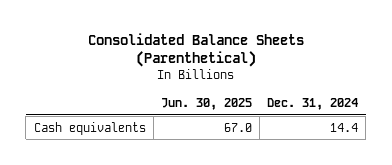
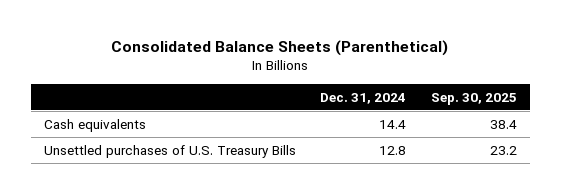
- | Jun. 30, 2025 | Dec. 31, 2024
+ | Dec. 31, 2024 | Sep. 30, 2025
+ Unsettled purchases of U.S. Treasury Bills | 12.8 | 23.2

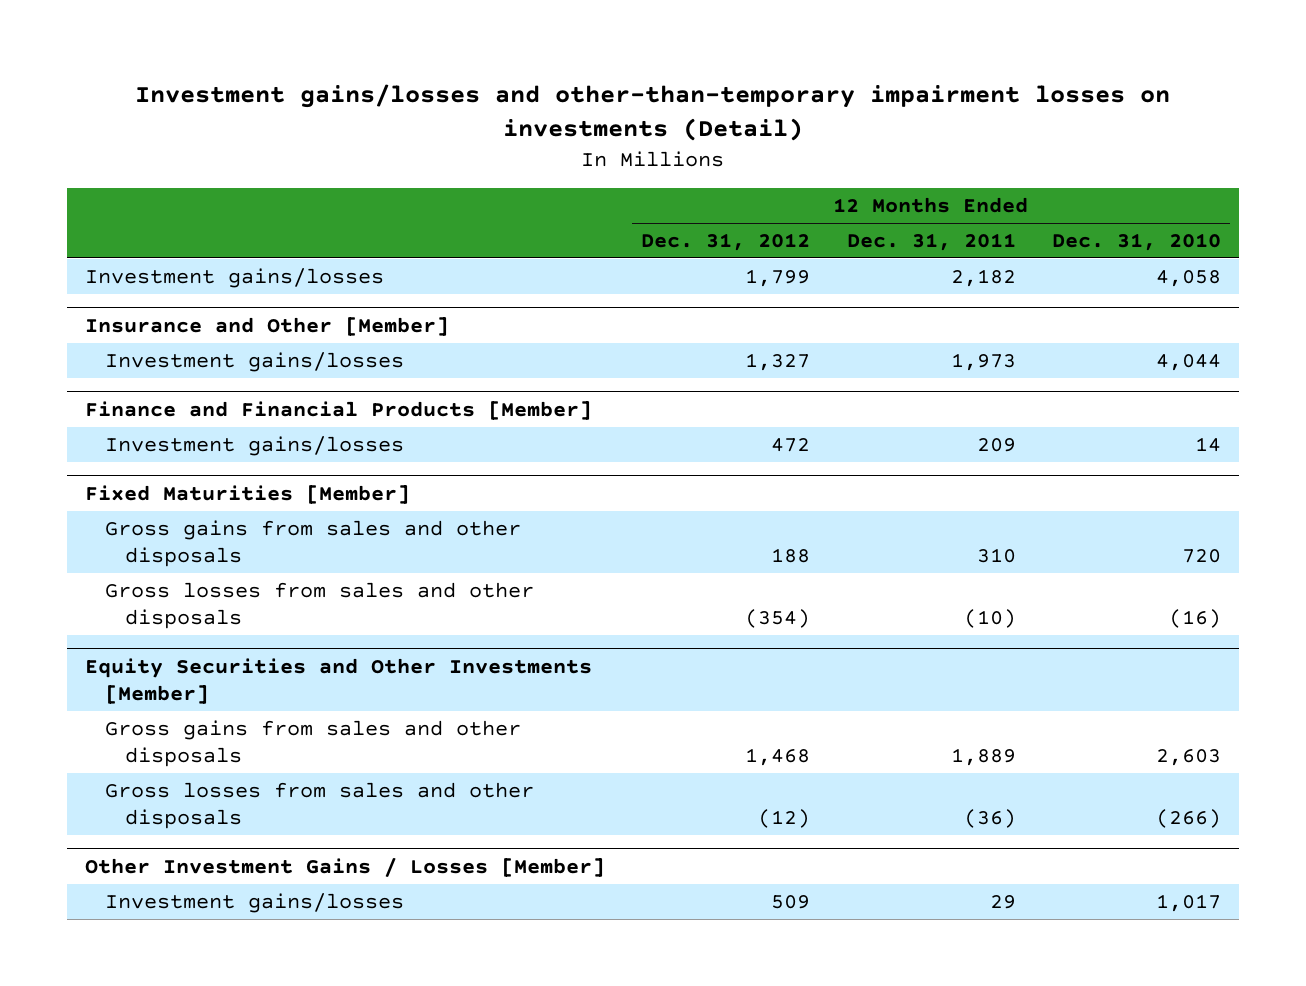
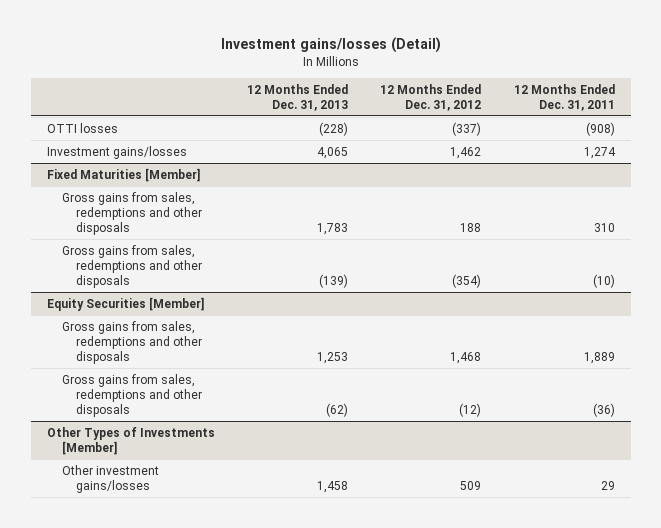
- Investment gains/losses and other-than-temporary impairment losses on investments (Detail)
+ Investment gains/losses (Detail)
- | 12 Months Ended Dec. 31, 2012 | 12 Months Ended Dec. 31, 2011 | 12 Months Ended Dec. 31, 2010
+ | 12 Months Ended Dec. 31, 2013 | 12 Months Ended Dec. 31, 2012 | 12 Months Ended Dec. 31, 2011
- Investment gains/losses | 1,799 | 2,182 | 4,058
- Insurance and Other [Member]
- Investment gains/losses | 1,327 | 1,973 | 4,044
- Finance and Financial Products [Member]
- Investment gains/losses | 472 | 209 | 14
+ OTTI losses | (228) | (337) | (908)
+ Investment gains/losses | 4,065 | 1,462 | 1,274
@ Fixed Maturities [Member]
- Gross gains from sales and other disposals | 188 | 310 | 720
- Gross losses from sales and other disposals | (354) | (10) | (16)
- Equity Securities and Other Investments [Member]
- Gross gains from sales and other disposals | 1,468 | 1,889 | 2,603
- Gross losses from sales and other disposals | (12) | (36) | (266)
- Other Investment Gains / Losses [Member]
- Investment gains/losses | 509 | 29 | 1,017
@ Fixed Maturities [Member]
+ Gross gains from sales, redemptions and other disposals | 1,783 | 188 | 310
+ Gross gains from sales, redemptions and other disposals | (139) | (354) | (10)
+ Equity Securities [Member]
+ Gross gains from sales, redemptions and other disposals | 1,253 | 1,468 | 1,889
+ Gross gains from sales, redemptions and other disposals | (62) | (12) | (36)
+ Other Types of Investments [Member]
+ Other investment gains/losses | 1,458 | 509 | 29

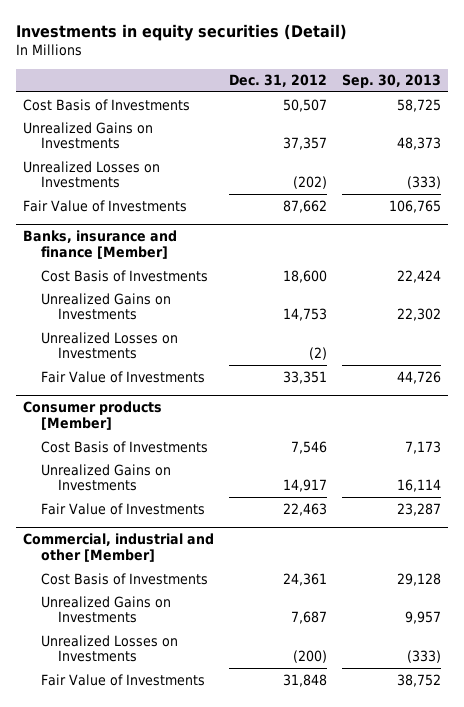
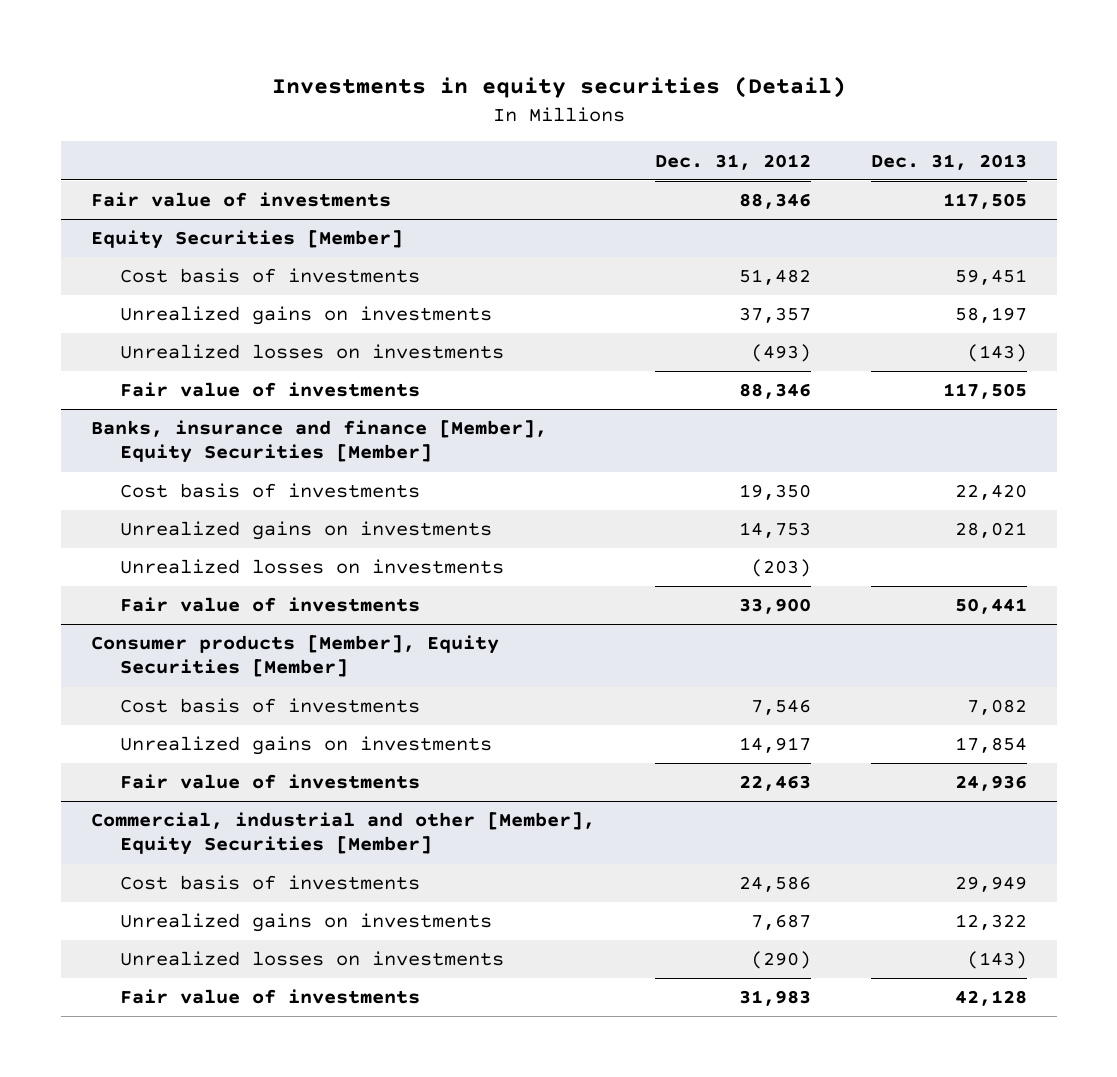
- | Dec. 31, 2012 | Sep. 30, 2013
+ | Dec. 31, 2012 | Dec. 31, 2013
- Cost Basis of Investments | 50,507 | 58,725
- Unrealized Gains on Investments | 37,357 | 48,373
- Unrealized Losses on Investments | (202) | (333)
- Fair Value of Investments | 87,662 | 106,765
- Banks, insurance and finance [Member]
- Cost Basis of Investments | 18,600 | 22,424
- Unrealized Gains on Investments | 14,753 | 22,302
- Unrealized Losses on Investments | (2) |
- Fair Value of Investments | 33,351 | 44,726
- Consumer products [Member]
- Cost Basis of Investments | 7,546 | 7,173
- Unrealized Gains on Investments | 14,917 | 16,114
- Fair Value of Investments | 22,463 | 23,287
- Commercial, industrial and other [Member]
- Cost Basis of Investments | 24,361 | 29,128
- Unrealized Gains on Investments | 7,687 | 9,957
- Unrealized Losses on Investments | (200) | (333)
- Fair Value of Investments | 31,848 | 38,752
+ Fair value of investments | 88,346 | 117,505
+ Equity Securities [Member]
+ Cost basis of investments | 51,482 | 59,451
+ Unrealized gains on investments | 37,357 | 58,197
+ Unrealized losses on investments | (493) | (143)
+ Fair value of investments | 88,346 | 117,505
+ Banks, insurance and finance [Member], Equity Securities [Member]
+ Cost basis of investments | 19,350 | 22,420
+ Unrealized gains on investments | 14,753 | 28,021
+ Unrealized losses on investments | (203) |
+ Fair value of investments | 33,900 | 50,441
+ Consumer products [Member], Equity Securities [Member]
+ Cost basis of investments | 7,546 | 7,082
+ Unrealized gains on investments | 14,917 | 17,854
+ Fair value of investments | 22,463 | 24,936
+ Commercial, industrial and other [Member], Equity Securities [Member]
+ Cost basis of investments | 24,586 | 29,949
+ Unrealized gains on investments | 7,687 | 12,322
+ Unrealized losses on investments | (290) | (143)
+ Fair value of investments | 31,983 | 42,128

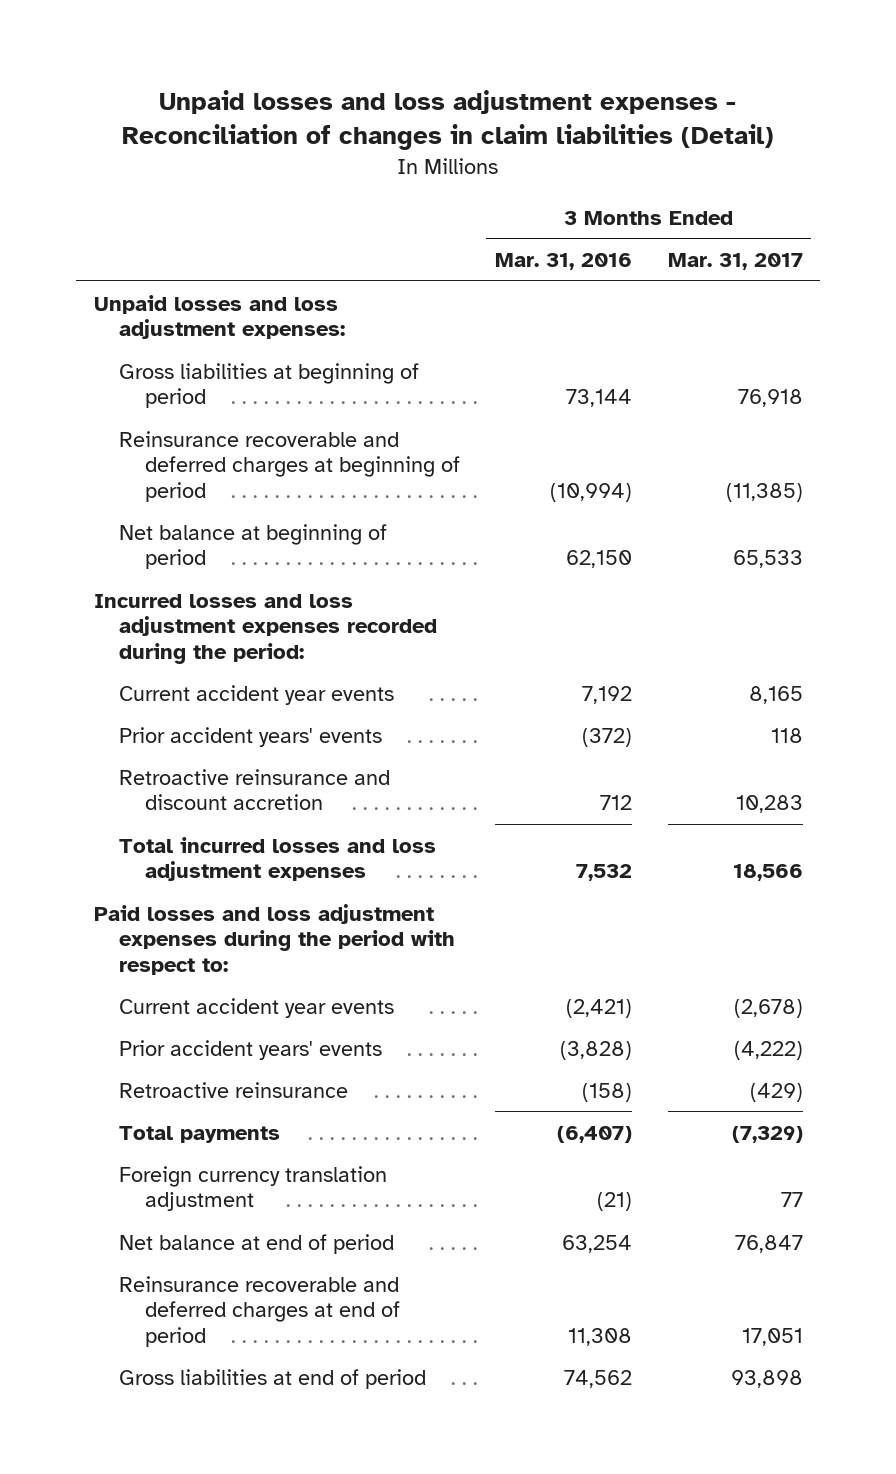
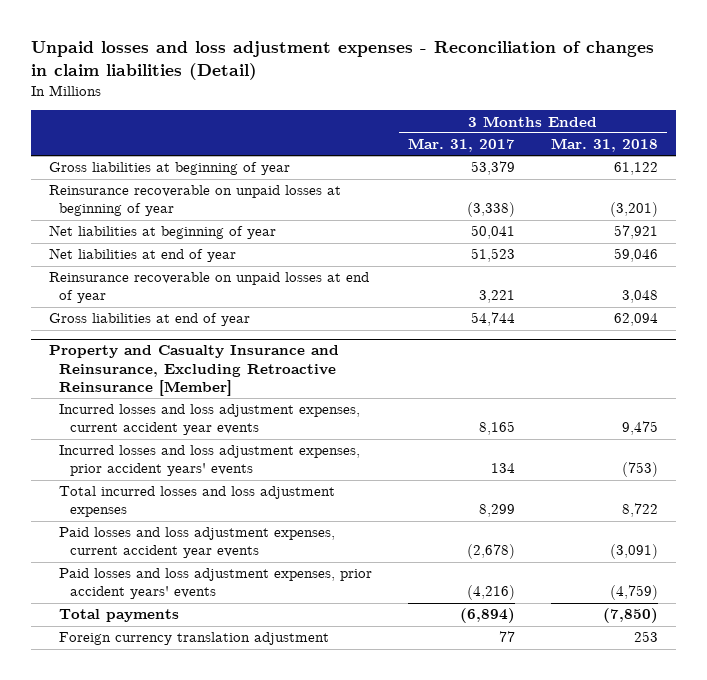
- | 3 Months Ended Mar. 31, 2016 | 3 Months Ended Mar. 31, 2017
+ | 3 Months Ended Mar. 31, 2017 | 3 Months Ended Mar. 31, 2018
- Unpaid losses and loss adjustment expenses:
- Gross liabilities at beginning of period | 73,144 | 76,918
- Reinsurance recoverable and deferred charges at beginning of period | (10,994) | (11,385)
- Net balance at beginning of period | 62,150 | 65,533
- Incurred losses and loss adjustment expenses recorded during the period:
- Current accident year events | 7,192 | 8,165
- Prior accident years' events | (372) | 118
- Retroactive reinsurance and discount accretion | 712 | 10,283
- Total incurred losses and loss adjustment expenses | 7,532 | 18,566
- Paid losses and loss adjustment expenses during the period with respect to:
- Current accident year events | (2,421) | (2,678)
- Prior accident years' events | (3,828) | (4,222)
- Retroactive reinsurance | (158) | (429)
- Total payments | (6,407) | (7,329)
+ Gross liabilities at beginning of year | 53,379 | 61,122
+ Reinsurance recoverable on unpaid losses at beginning of year | (3,338) | (3,201)
+ Net liabilities at beginning of year | 50,041 | 57,921
+ Net liabilities at end of year | 51,523 | 59,046
+ Reinsurance recoverable on unpaid losses at end of year | 3,221 | 3,048
+ Gross liabilities at end of year | 54,744 | 62,094
+ Property and Casualty Insurance and Reinsurance, Excluding Retroactive Reinsurance [Member]
+ Incurred losses and loss adjustment expenses, current accident year events | 8,165 | 9,475
+ Incurred losses and loss adjustment expenses, prior accident years' events | 134 | (753)
+ Total incurred losses and loss adjustment expenses | 8,299 | 8,722
+ Paid losses and loss adjustment expenses, current accident year events | (2,678) | (3,091)
+ Paid losses and loss adjustment expenses, prior accident years' events | (4,216) | (4,759)
+ Total payments | (6,894) | (7,850)
- Net balance at end of period | 63,254 | 76,847
- Reinsurance recoverable and deferred charges at end of period | 11,308 | 17,051
- Gross liabilities at end of period | 74,562 | 93,898

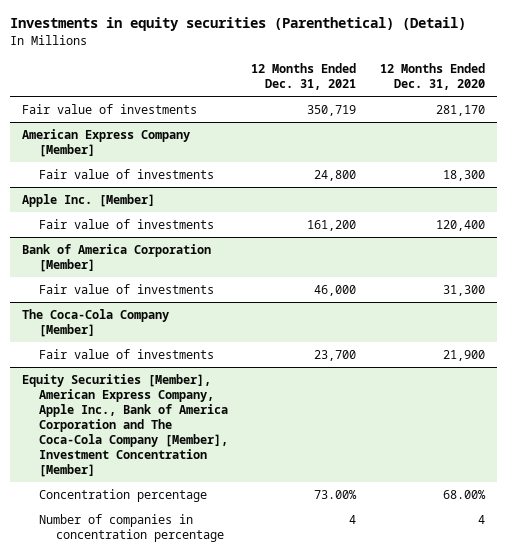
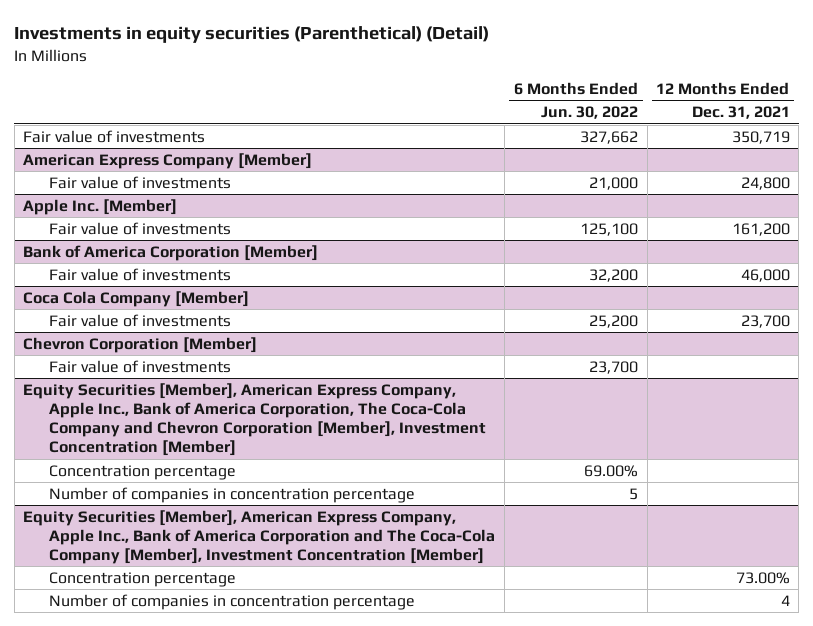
- | 12 Months Ended Dec. 31, 2021 | 12 Months Ended Dec. 31, 2020
+ | 6 Months Ended Jun. 30, 2022 | 12 Months Ended Dec. 31, 2021
- The Coca-Cola Company [Member]
+ Coca Cola Company [Member]
+ Chevron Corporation [Member]
+ Fair value of investments | 23,700 |
+ Equity Securities [Member], American Express Company, Apple Inc., Bank of America Corporation, The Coca-Cola Company and Chevron Corporation [Member], Investment Concentration [Member]
+ Concentration percentage | 69.00% |
+ Number of companies in concentration percentage | 5 |

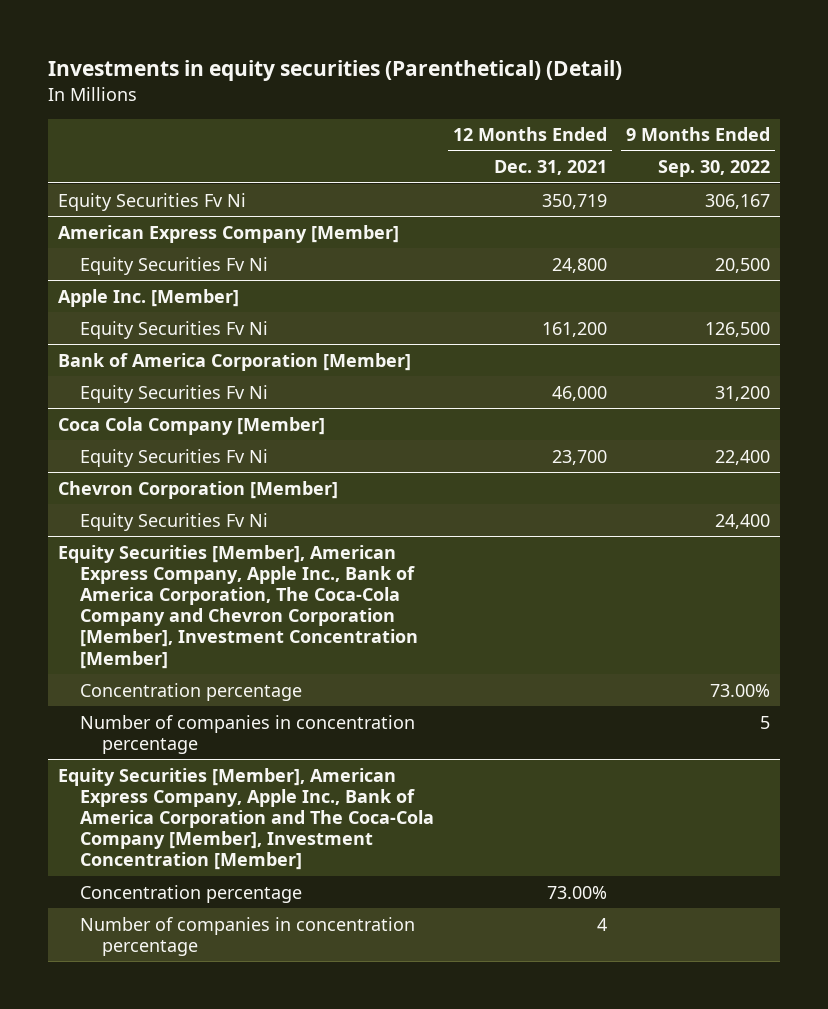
- | 6 Months Ended Jun. 30, 2022 | 12 Months Ended Dec. 31, 2021
+ | 12 Months Ended Dec. 31, 2021 | 9 Months Ended Sep. 30, 2022
- Fair value of investments | 327,662 | 350,719
+ Equity Securities Fv Ni | 350,719 | 306,167
@ American Express Company [Member]
- Fair value of investments | 21,000 | 24,800
+ Equity Securities Fv Ni | 24,800 | 20,500
@ Apple Inc. [Member]
- Fair value of investments | 125,100 | 161,200
+ Equity Securities Fv Ni | 161,200 | 126,500
@ Bank of America Corporation [Member]
- Fair value of investments | 32,200 | 46,000
+ Equity Securities Fv Ni | 46,000 | 31,200
@ Coca Cola Company [Member]
- Fair value of investments | 25,200 | 23,700
+ Equity Securities Fv Ni | 23,700 | 22,400
@ Chevron Corporation [Member]
- Fair value of investments | 23,700 |
+ Equity Securities Fv Ni | | 24,400

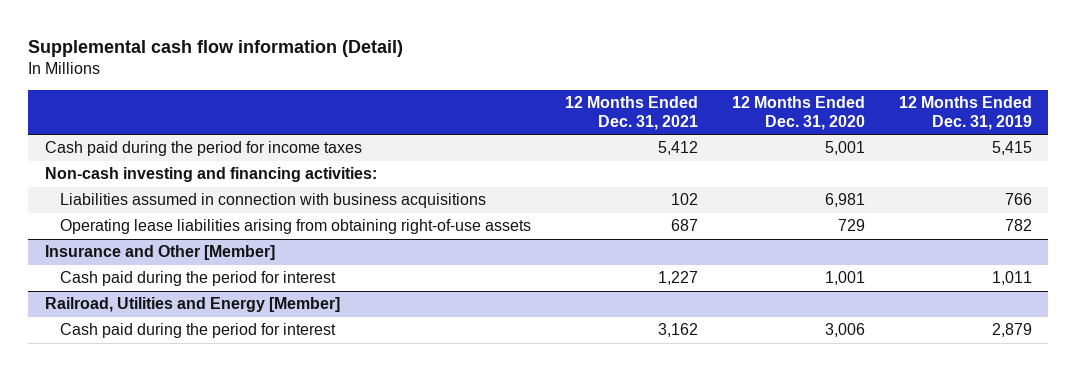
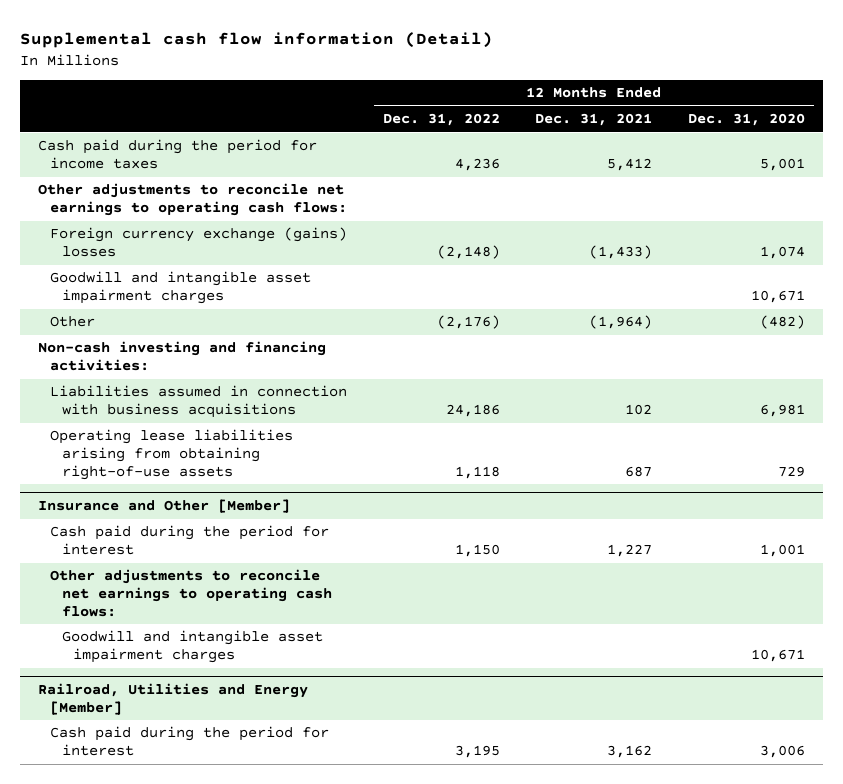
- | 12 Months Ended Dec. 31, 2021 | 12 Months Ended Dec. 31, 2020 | 12 Months Ended Dec. 31, 2019
+ | 12 Months Ended Dec. 31, 2022 | 12 Months Ended Dec. 31, 2021 | 12 Months Ended Dec. 31, 2020
+ Other adjustments to reconcile net earnings to operating cash flows:
+ Foreign currency exchange (gains) losses | (2,148) | (1,433) | 1,074
+ Goodwill and intangible asset impairment charges | | | 10,671
+ Other | (2,176) | (1,964) | (482)
@ Insurance and Other [Member]
+ Other adjustments to reconcile net earnings to operating cash flows:
+ Goodwill and intangible asset impairment charges | | | 10,671

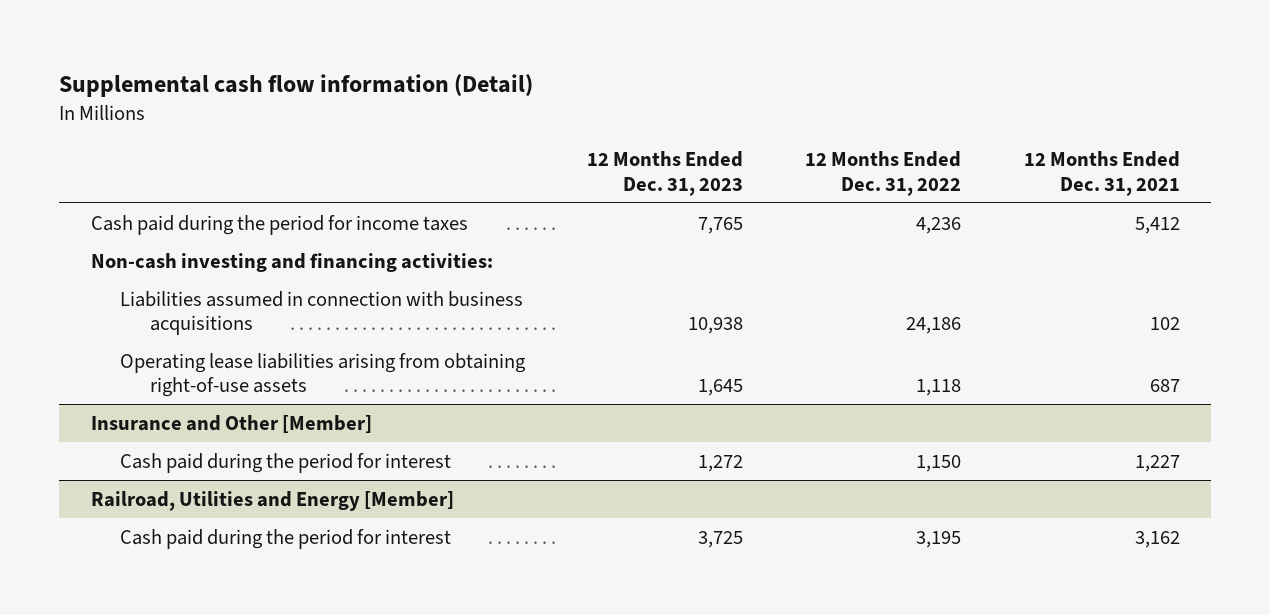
- | 12 Months Ended Dec. 31, 2022 | 12 Months Ended Dec. 31, 2021 | 12 Months Ended Dec. 31, 2020
+ | 12 Months Ended Dec. 31, 2023 | 12 Months Ended Dec. 31, 2022 | 12 Months Ended Dec. 31, 2021
- Other adjustments to reconcile net earnings to operating cash flows:
- Foreign currency exchange (gains) losses | (2,148) | (1,433) | 1,074
- Goodwill and intangible asset impairment charges | | | 10,671
- Other | (2,176) | (1,964) | (482)
@ Insurance and Other [Member]
- Other adjustments to reconcile net earnings to operating cash flows:
- Goodwill and intangible asset impairment charges | | | 10,671

